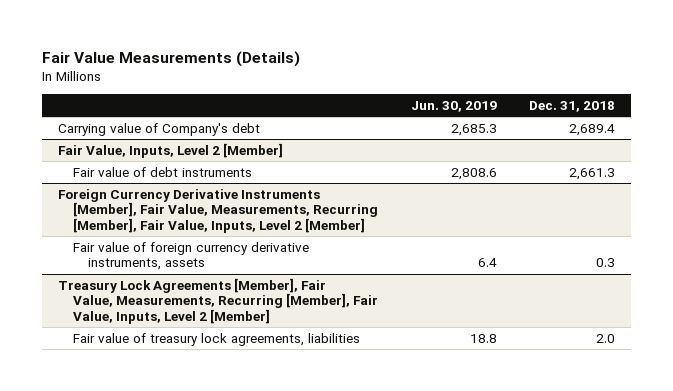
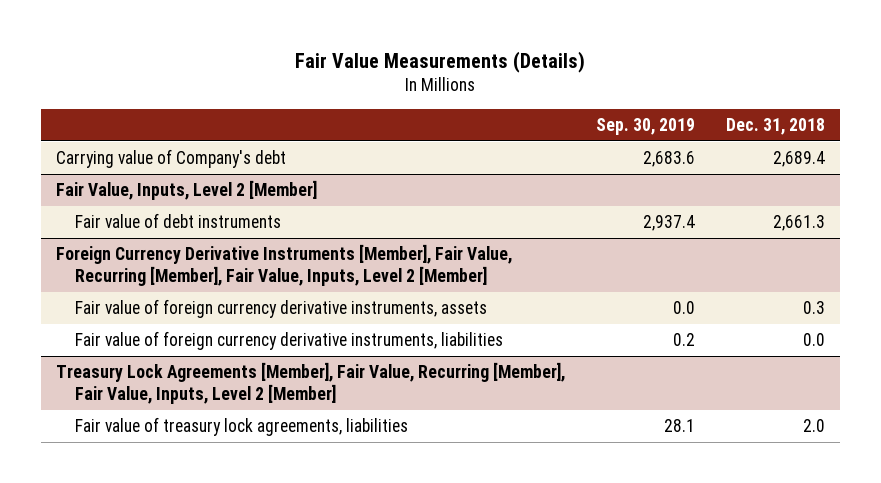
- | Jun. 30, 2019 | Dec. 31, 2018
+ | Sep. 30, 2019 | Dec. 31, 2018
- Foreign Currency Derivative Instruments [Member], Fair Value, Measurements, Recurring [Member], Fair Value, Inputs, Level 2 [Member]
+ Foreign Currency Derivative Instruments [Member], Fair Value, Recurring [Member], Fair Value, Inputs, Level 2 [Member]
- Treasury Lock Agreements [Member], Fair Value, Measurements, Recurring [Member], Fair Value, Inputs, Level 2 [Member]
+ Fair value of foreign currency derivative instruments, liabilities | 0.2 | 0.0
+ Treasury Lock Agreements [Member], Fair Value, Recurring [Member], Fair Value, Inputs, Level 2 [Member]

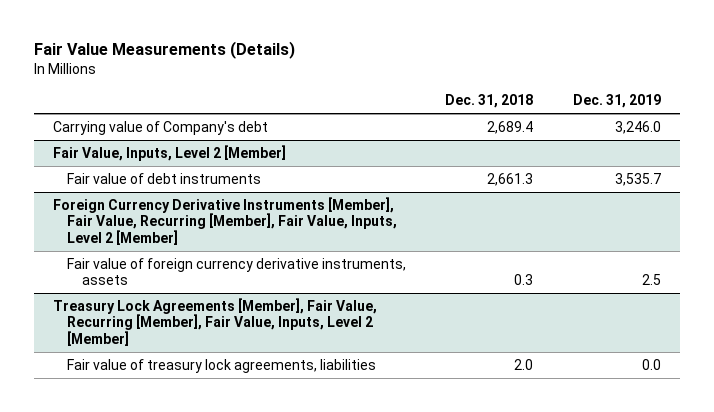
- | Sep. 30, 2019 | Dec. 31, 2018
+ | Dec. 31, 2018 | Dec. 31, 2019
@ Foreign Currency Derivative Instruments [Member], Fair Value, Recurring [Member], Fair Value, Inputs, Level 2 [Member]
- Fair value of foreign currency derivative instruments, liabilities | 0.2 | 0.0

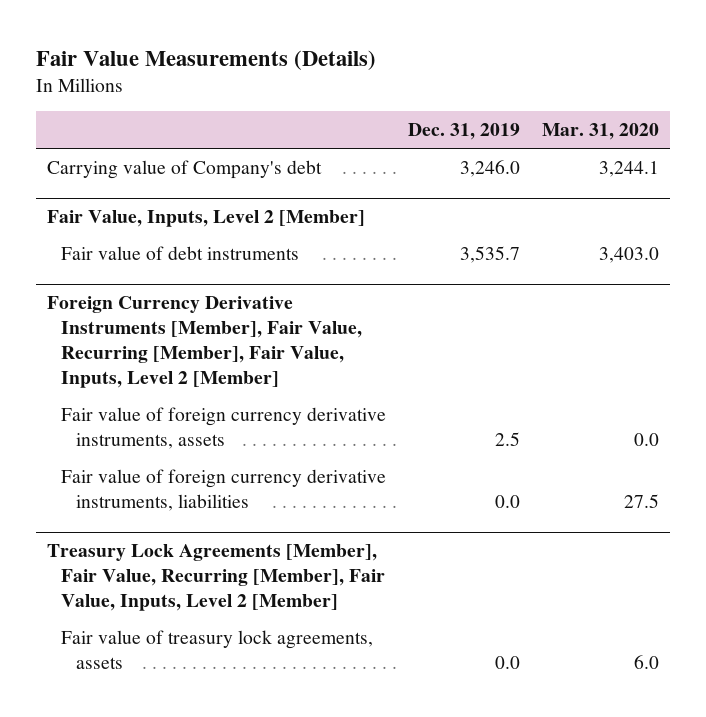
- | Dec. 31, 2018 | Dec. 31, 2019
+ | Dec. 31, 2019 | Mar. 31, 2020
@ Foreign Currency Derivative Instruments [Member], Fair Value, Recurring [Member], Fair Value, Inputs, Level 2 [Member]
+ Fair value of foreign currency derivative instruments, liabilities | 0.0 | 27.5
@ Treasury Lock Agreements [Member], Fair Value, Recurring [Member], Fair Value, Inputs, Level 2 [Member]
- Fair value of treasury lock agreements, liabilities | 2.0 | 0.0
+ Fair value of treasury lock agreements, assets | 0.0 | 6.0

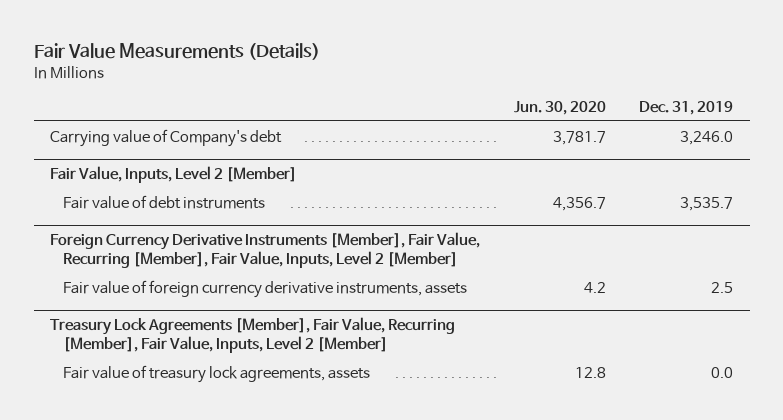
- | Dec. 31, 2019 | Mar. 31, 2020
+ | Jun. 30, 2020 | Dec. 31, 2019
@ Foreign Currency Derivative Instruments [Member], Fair Value, Recurring [Member], Fair Value, Inputs, Level 2 [Member]
- Fair value of foreign currency derivative instruments, liabilities | 0.0 | 27.5

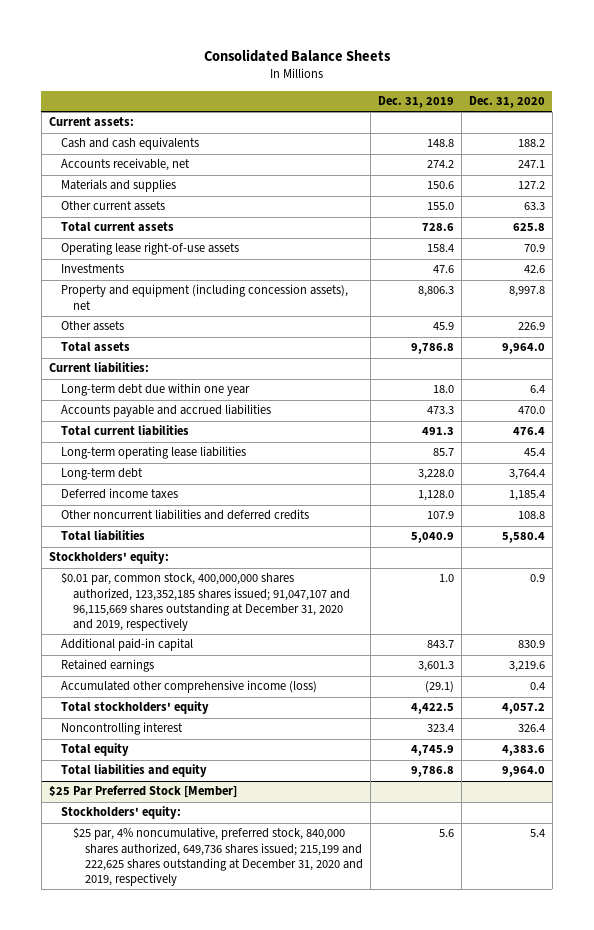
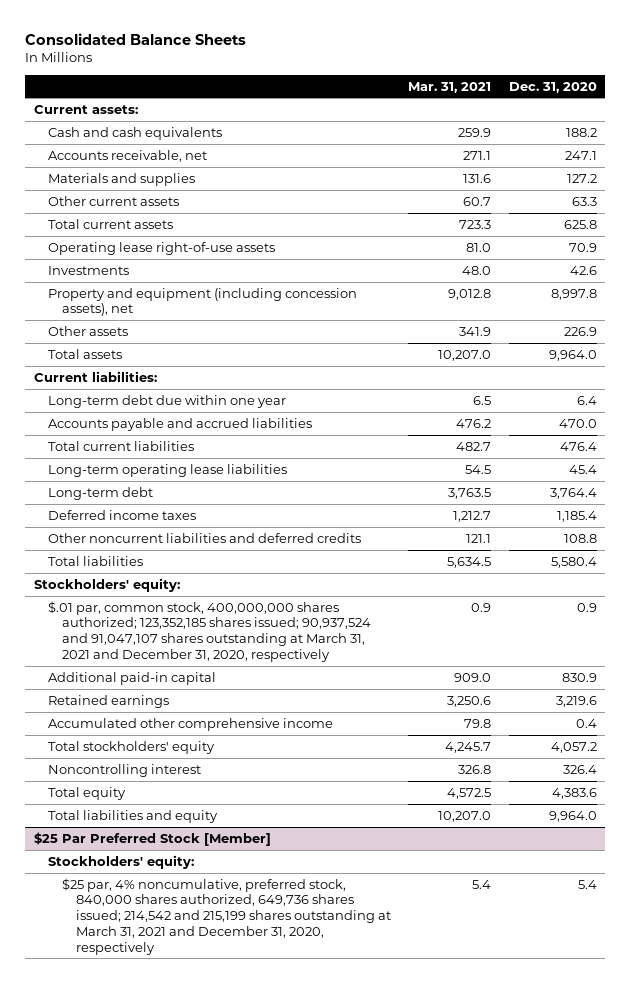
- | Dec. 31, 2019 | Dec. 31, 2020
+ | Mar. 31, 2021 | Dec. 31, 2020
- $0.01 par, common stock, 400,000,000 shares authorized, 123,352,185 shares issued; 91,047,107 and 96,115,669 shares outstanding at December 31, 2020 and 2019, respectively | 1.0 | 0.9
+ $.01 par, common stock, 400,000,000 shares authorized; 123,352,185 shares issued; 90,937,524 and 91,047,107 shares outstanding at March 31, 2021 and December 31, 2020, respectively | 0.9 | 0.9
- Accumulated other comprehensive income (loss) | (29.1) | 0.4
+ Accumulated other comprehensive income | 79.8 | 0.4
@ $25 Par Preferred Stock [Member]
- $25 par, 4% noncumulative, preferred stock, 840,000 shares authorized, 649,736 shares issued; 215,199 and 222,625 shares outstanding at December 31, 2020 and 2019, respectively | 5.6 | 5.4
+ $25 par, 4% noncumulative, preferred stock, 840,000 shares authorized, 649,736 shares issued; 214,542 and 215,199 shares outstanding at March 31, 2021 and December 31, 2020, respectively | 5.4 | 5.4

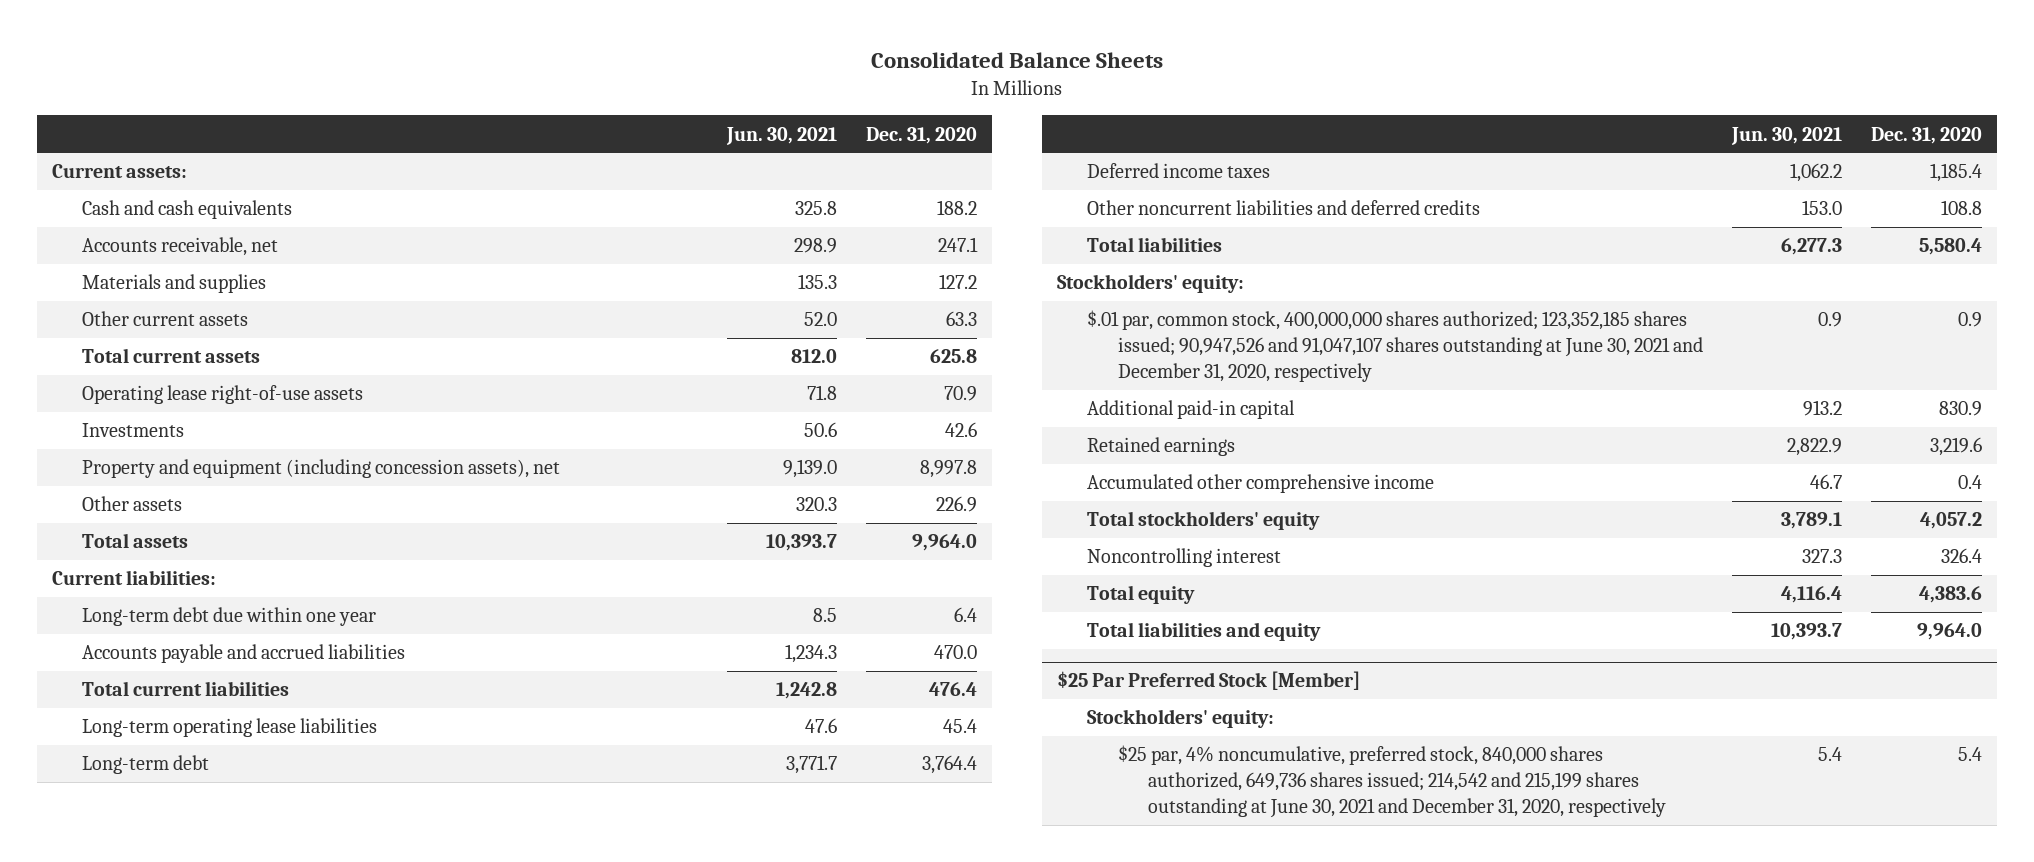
- | Mar. 31, 2021 | Dec. 31, 2020
+ | Jun. 30, 2021 | Dec. 31, 2020
- $.01 par, common stock, 400,000,000 shares authorized; 123,352,185 shares issued; 90,937,524 and 91,047,107 shares outstanding at March 31, 2021 and December 31, 2020, respectively | 0.9 | 0.9
+ $.01 par, common stock, 400,000,000 shares authorized; 123,352,185 shares issued; 90,947,526 and 91,047,107 shares outstanding at June 30, 2021 and December 31, 2020, respectively | 0.9 | 0.9
@ $25 Par Preferred Stock [Member]
- $25 par, 4% noncumulative, preferred stock, 840,000 shares authorized, 649,736 shares issued; 214,542 and 215,199 shares outstanding at March 31, 2021 and December 31, 2020, respectively | 5.4 | 5.4
+ $25 par, 4% noncumulative, preferred stock, 840,000 shares authorized, 649,736 shares issued; 214,542 and 215,199 shares outstanding at June 30, 2021 and December 31, 2020, respectively | 5.4 | 5.4

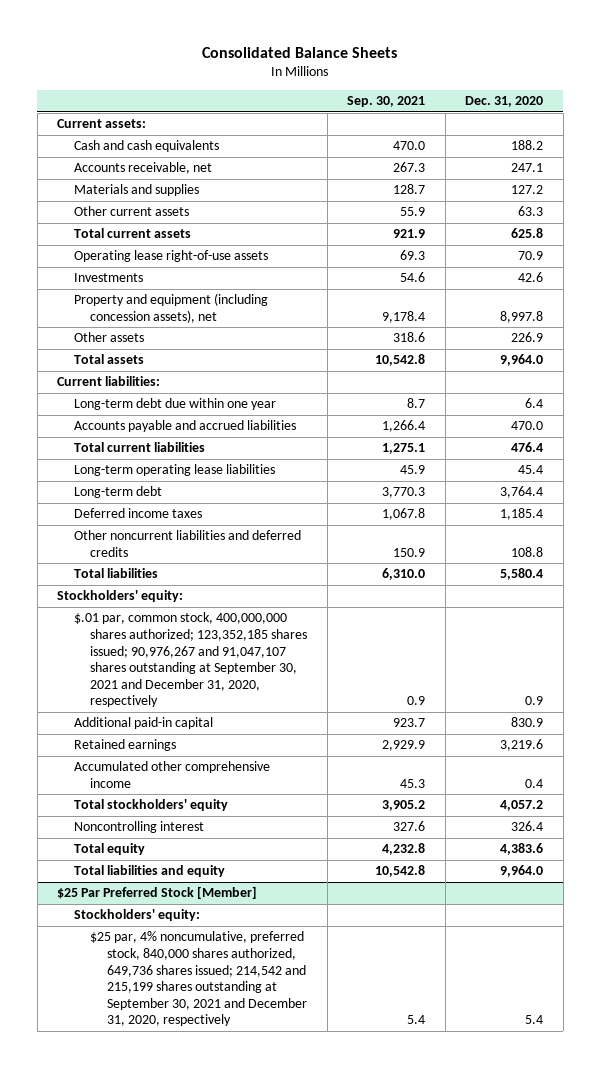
- | Jun. 30, 2021 | Dec. 31, 2020
+ | Sep. 30, 2021 | Dec. 31, 2020
- $.01 par, common stock, 400,000,000 shares authorized; 123,352,185 shares issued; 90,947,526 and 91,047,107 shares outstanding at June 30, 2021 and December 31, 2020, respectively | 0.9 | 0.9
+ $.01 par, common stock, 400,000,000 shares authorized; 123,352,185 shares issued; 90,976,267 and 91,047,107 shares outstanding at September 30, 2021 and December 31, 2020, respectively | 0.9 | 0.9
@ $25 Par Preferred Stock [Member]
- $25 par, 4% noncumulative, preferred stock, 840,000 shares authorized, 649,736 shares issued; 214,542 and 215,199 shares outstanding at June 30, 2021 and December 31, 2020, respectively | 5.4 | 5.4
+ $25 par, 4% noncumulative, preferred stock, 840,000 shares authorized, 649,736 shares issued; 214,542 and 215,199 shares outstanding at September 30, 2021 and December 31, 2020, respectively | 5.4 | 5.4

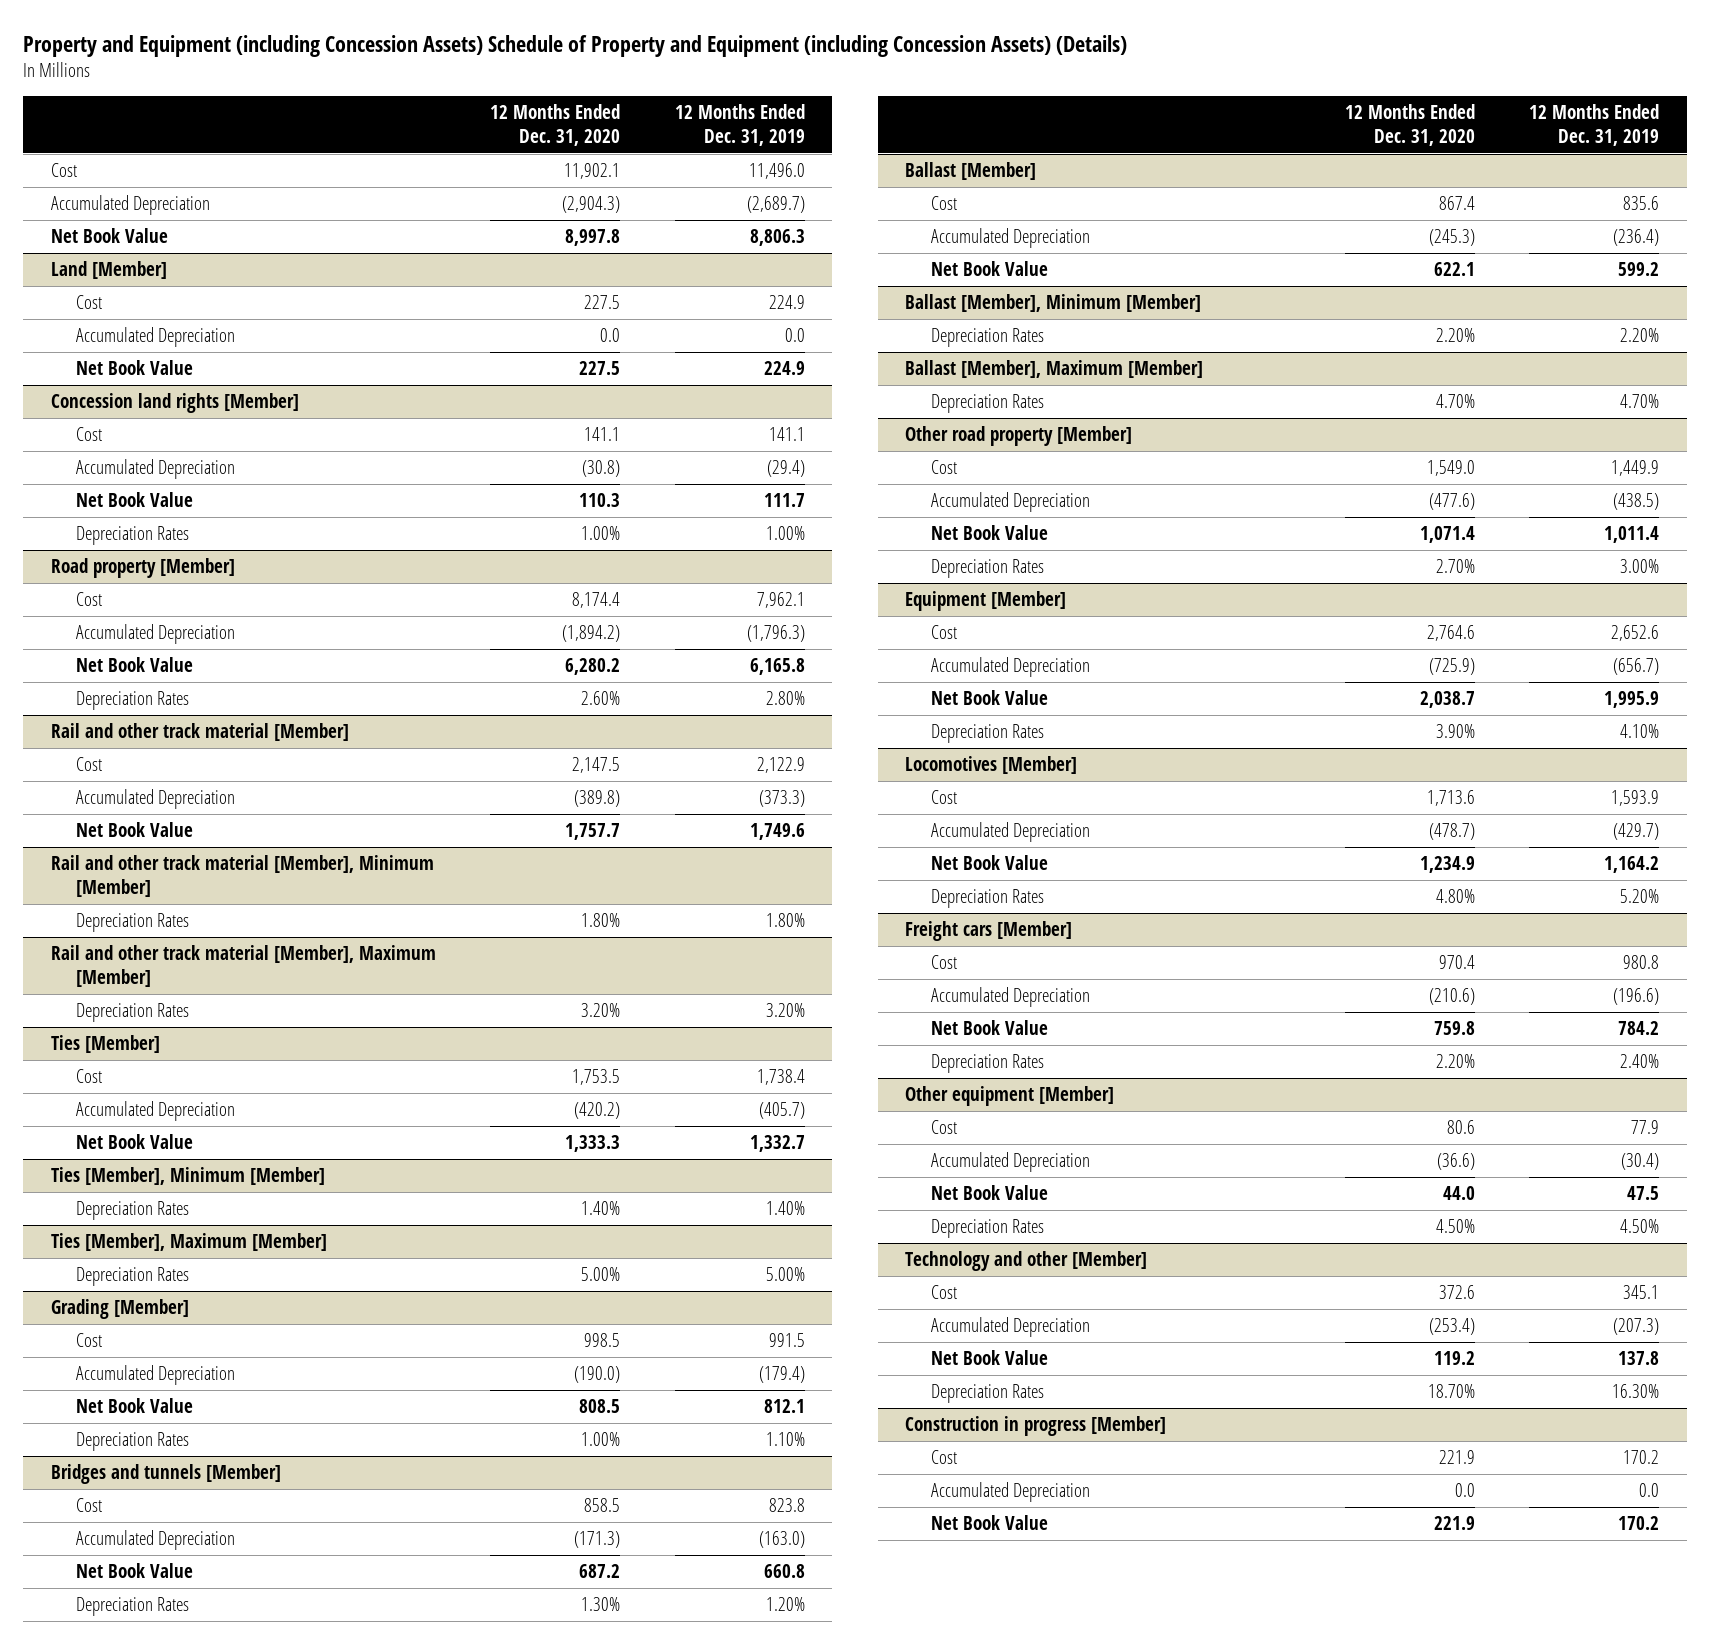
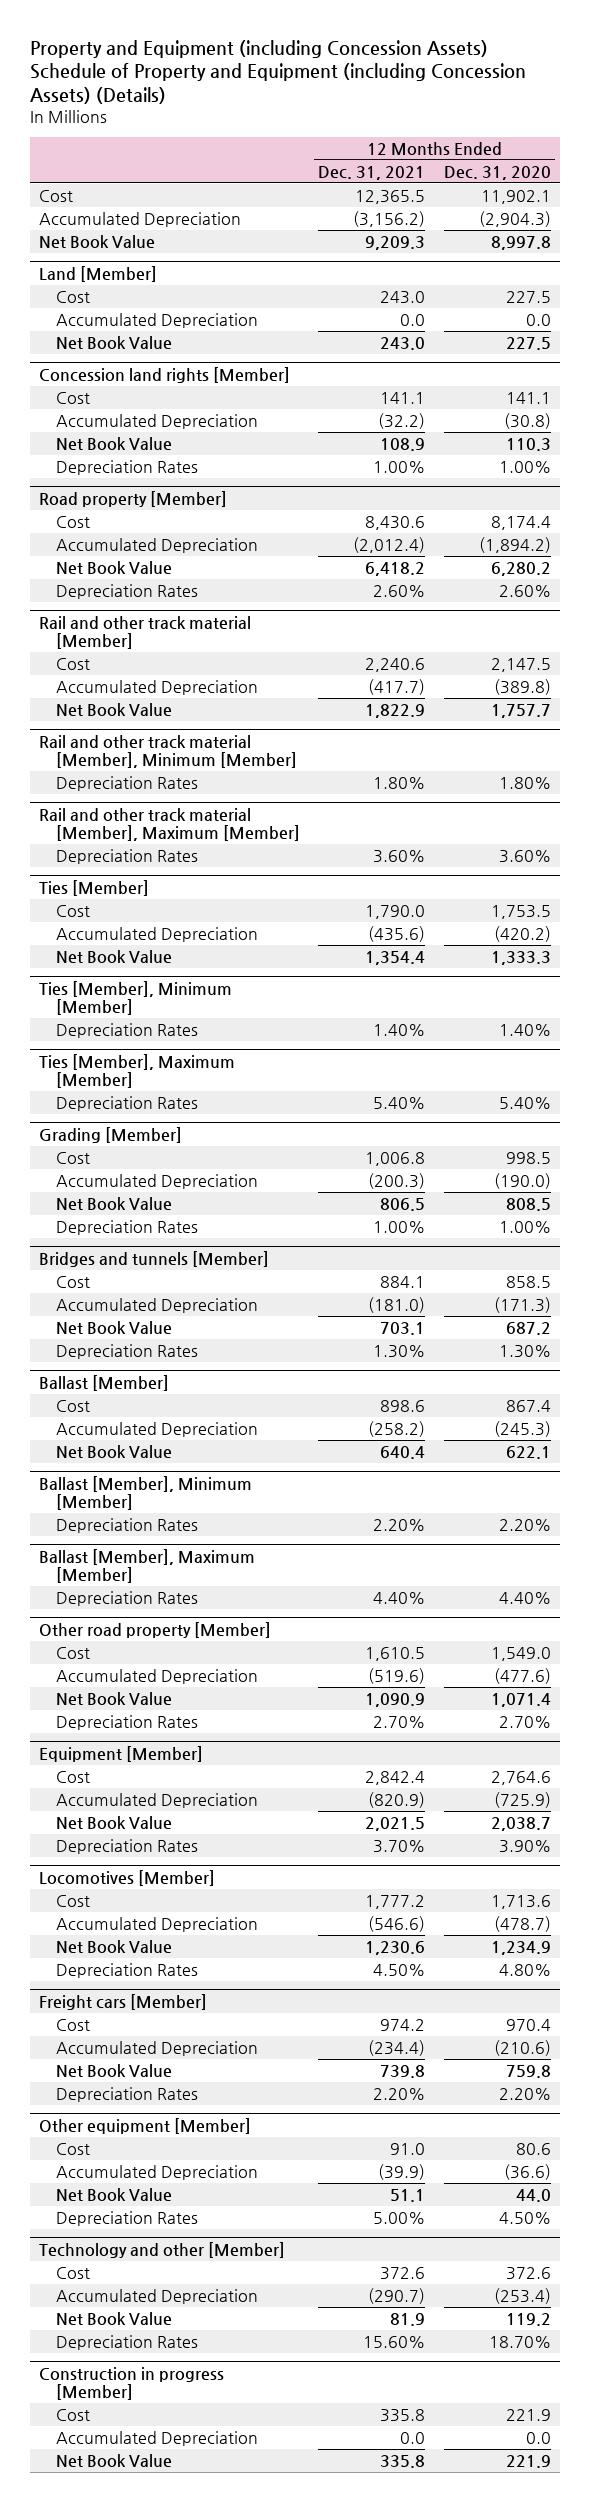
- | 12 Months Ended Dec. 31, 2020 | 12 Months Ended Dec. 31, 2019
+ | 12 Months Ended Dec. 31, 2021 | 12 Months Ended Dec. 31, 2020
@ Rail and other track material [Member], Maximum [Member]
- Depreciation Rates | 3.20% | 3.20%
+ Depreciation Rates | 3.60% | 3.60%
@ Ties [Member], Maximum [Member]
- Depreciation Rates | 5.00% | 5.00%
+ Depreciation Rates | 5.40% | 5.40%
@ Ballast [Member], Maximum [Member]
- Depreciation Rates | 4.70% | 4.70%
+ Depreciation Rates | 4.40% | 4.40%

